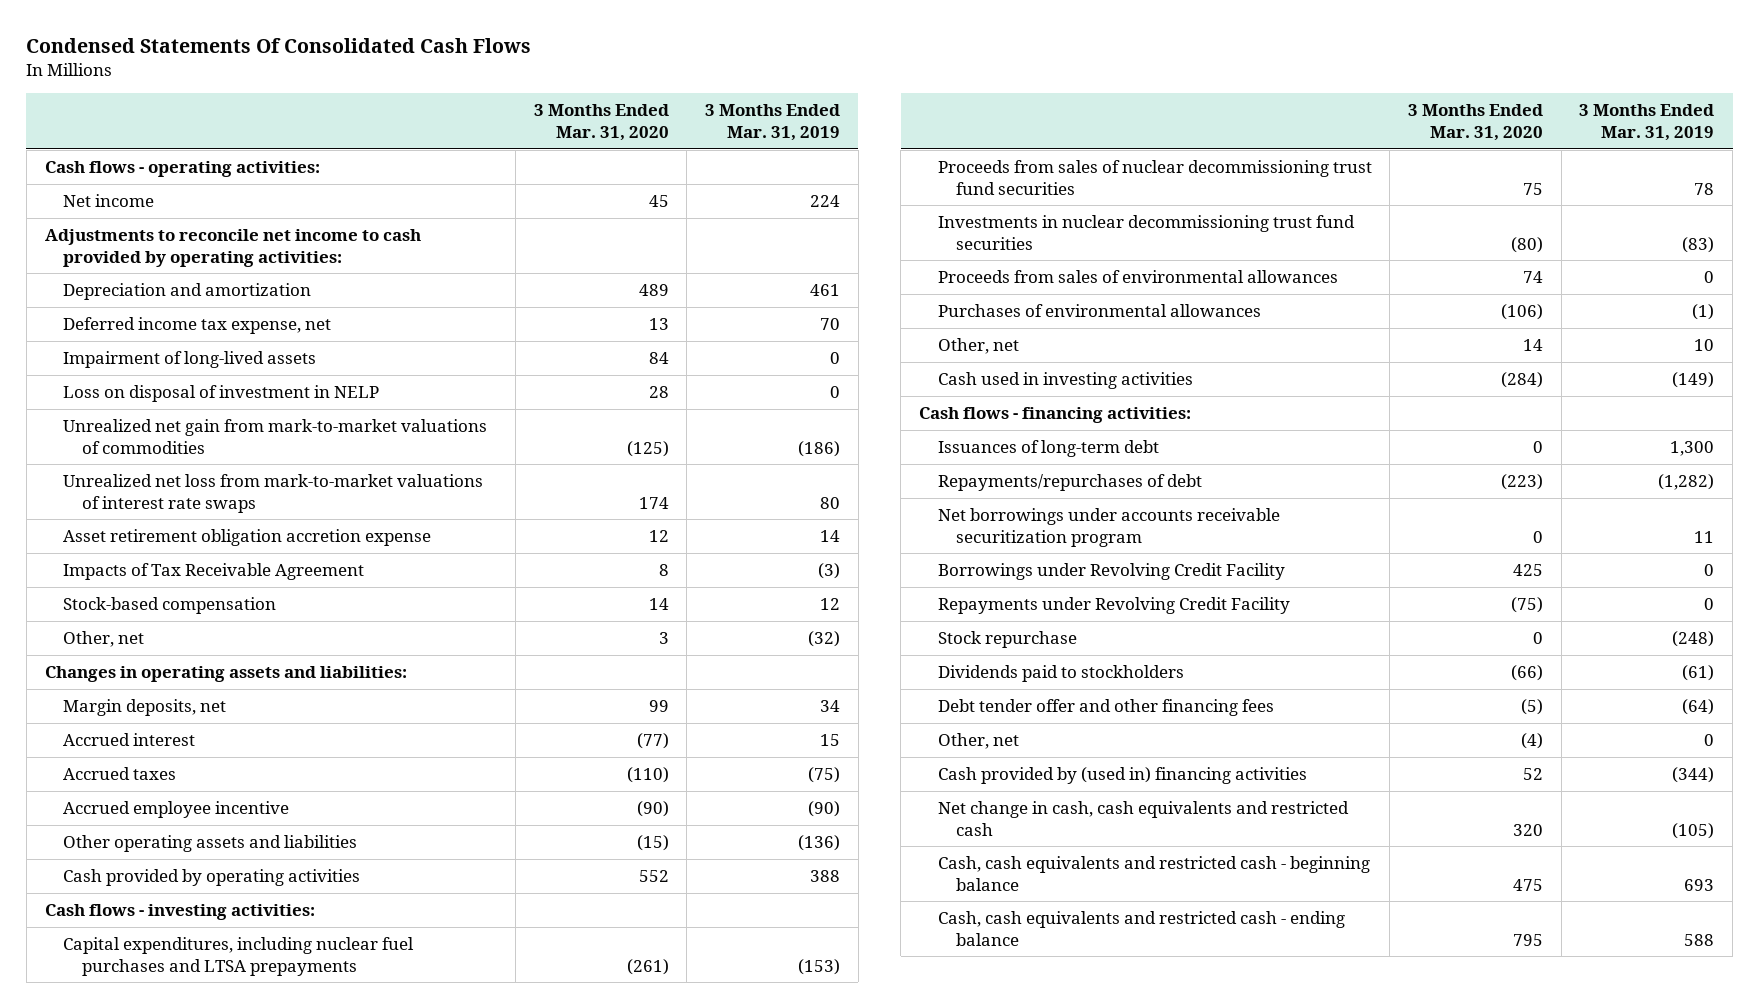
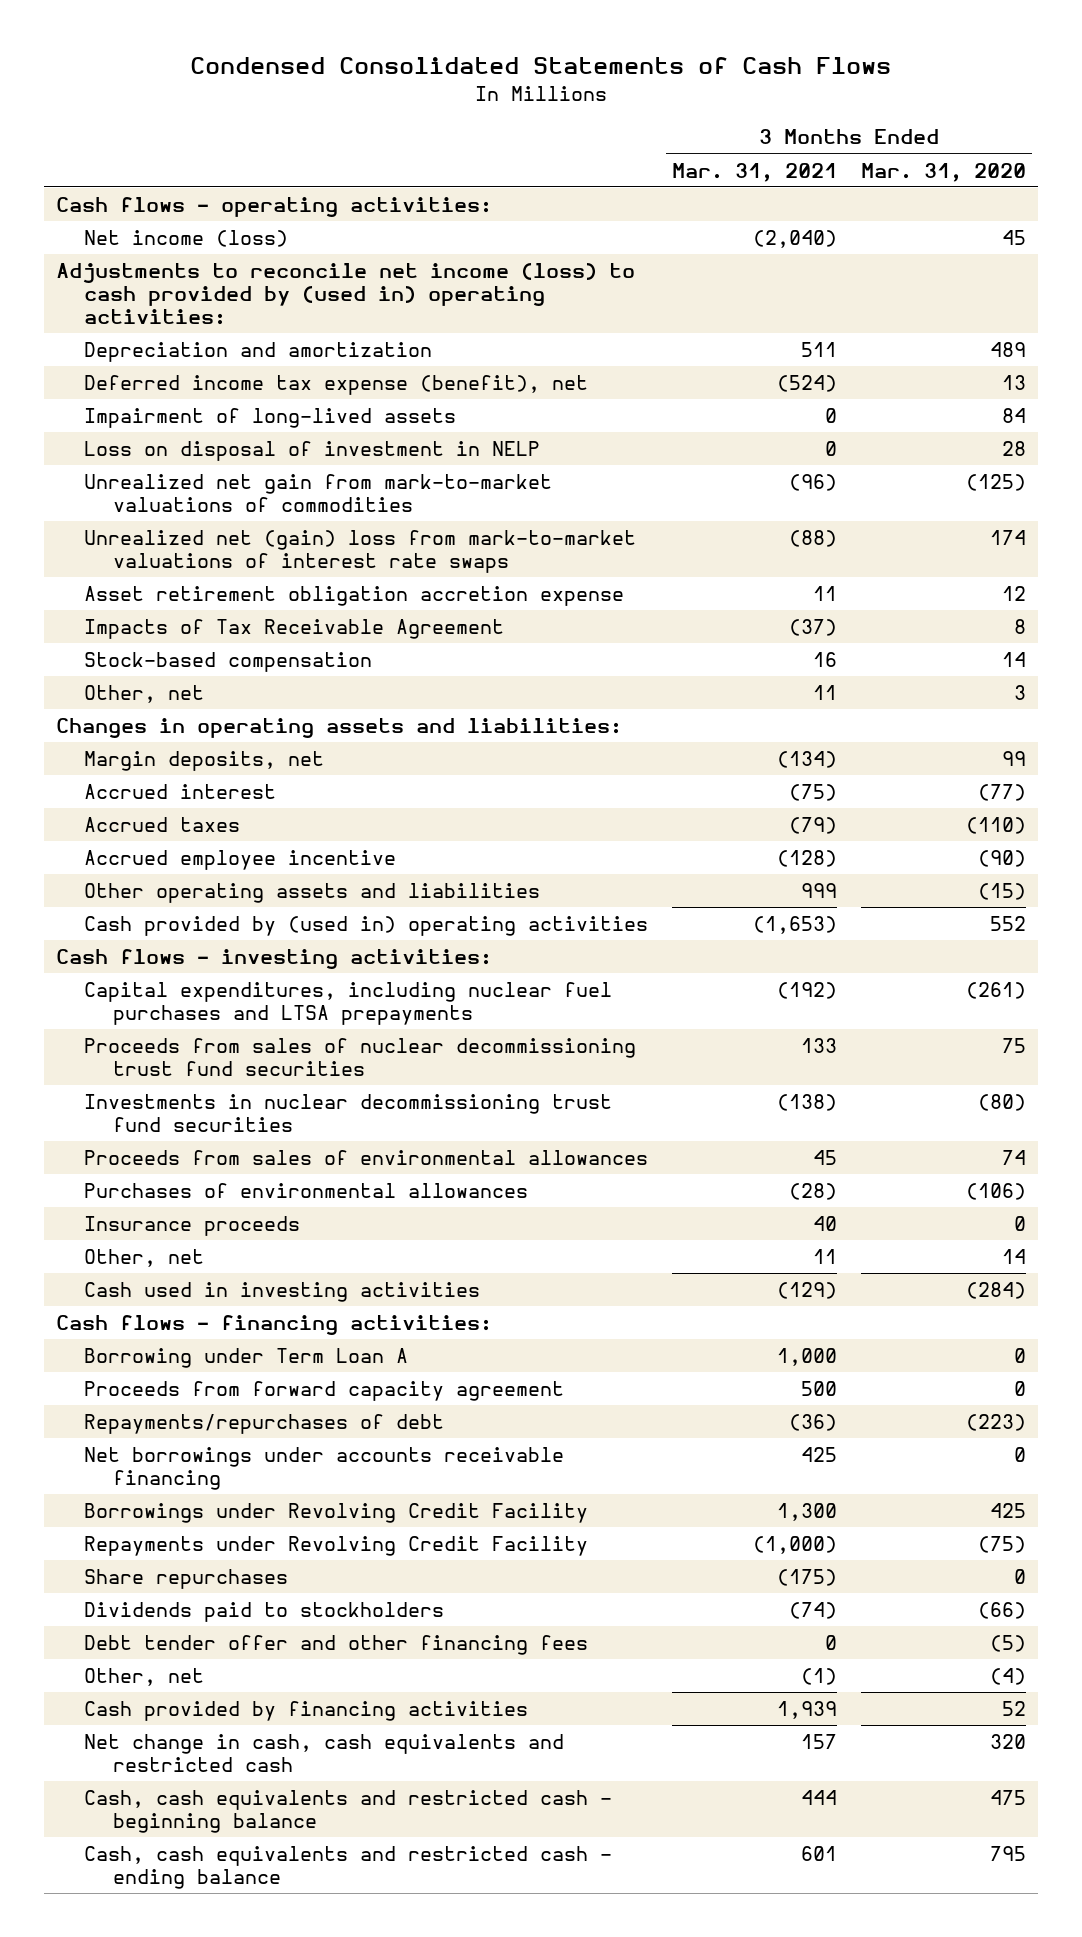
- Condensed Statements Of Consolidated Cash Flows
+ Condensed Consolidated Statements of Cash Flows
- | 3 Months Ended Mar. 31, 2020 | 3 Months Ended Mar. 31, 2019
+ | 3 Months Ended Mar. 31, 2021 | 3 Months Ended Mar. 31, 2020
- Net income | 45 | 224
- Adjustments to reconcile net income to cash provided by operating activities:
+ Net income (loss) | (2,040) | 45
+ Adjustments to reconcile net income (loss) to cash provided by (used in) operating activities:
- Deferred income tax expense, net | 13 | 70
+ Deferred income tax expense (benefit), net | (524) | 13
- Unrealized net loss from mark-to-market valuations of interest rate swaps | 174 | 80
+ Unrealized net (gain) loss from mark-to-market valuations of interest rate swaps | (88) | 174
- Cash provided by operating activities | 552 | 388
+ Cash provided by (used in) operating activities | (1,653) | 552
+ Insurance proceeds | 40 | 0
- Issuances of long-term debt | 0 | 1,300
+ Borrowing under Term Loan A | 1,000 | 0
+ Proceeds from forward capacity agreement | 500 | 0
- Net borrowings under accounts receivable securitization program | 0 | 11
+ Net borrowings under accounts receivable financing | 425 | 0
- Stock repurchase | 0 | (248)
+ Share repurchases | (175) | 0
- Cash provided by (used in) financing activities | 52 | (344)
+ Cash provided by financing activities | 1,939 | 52

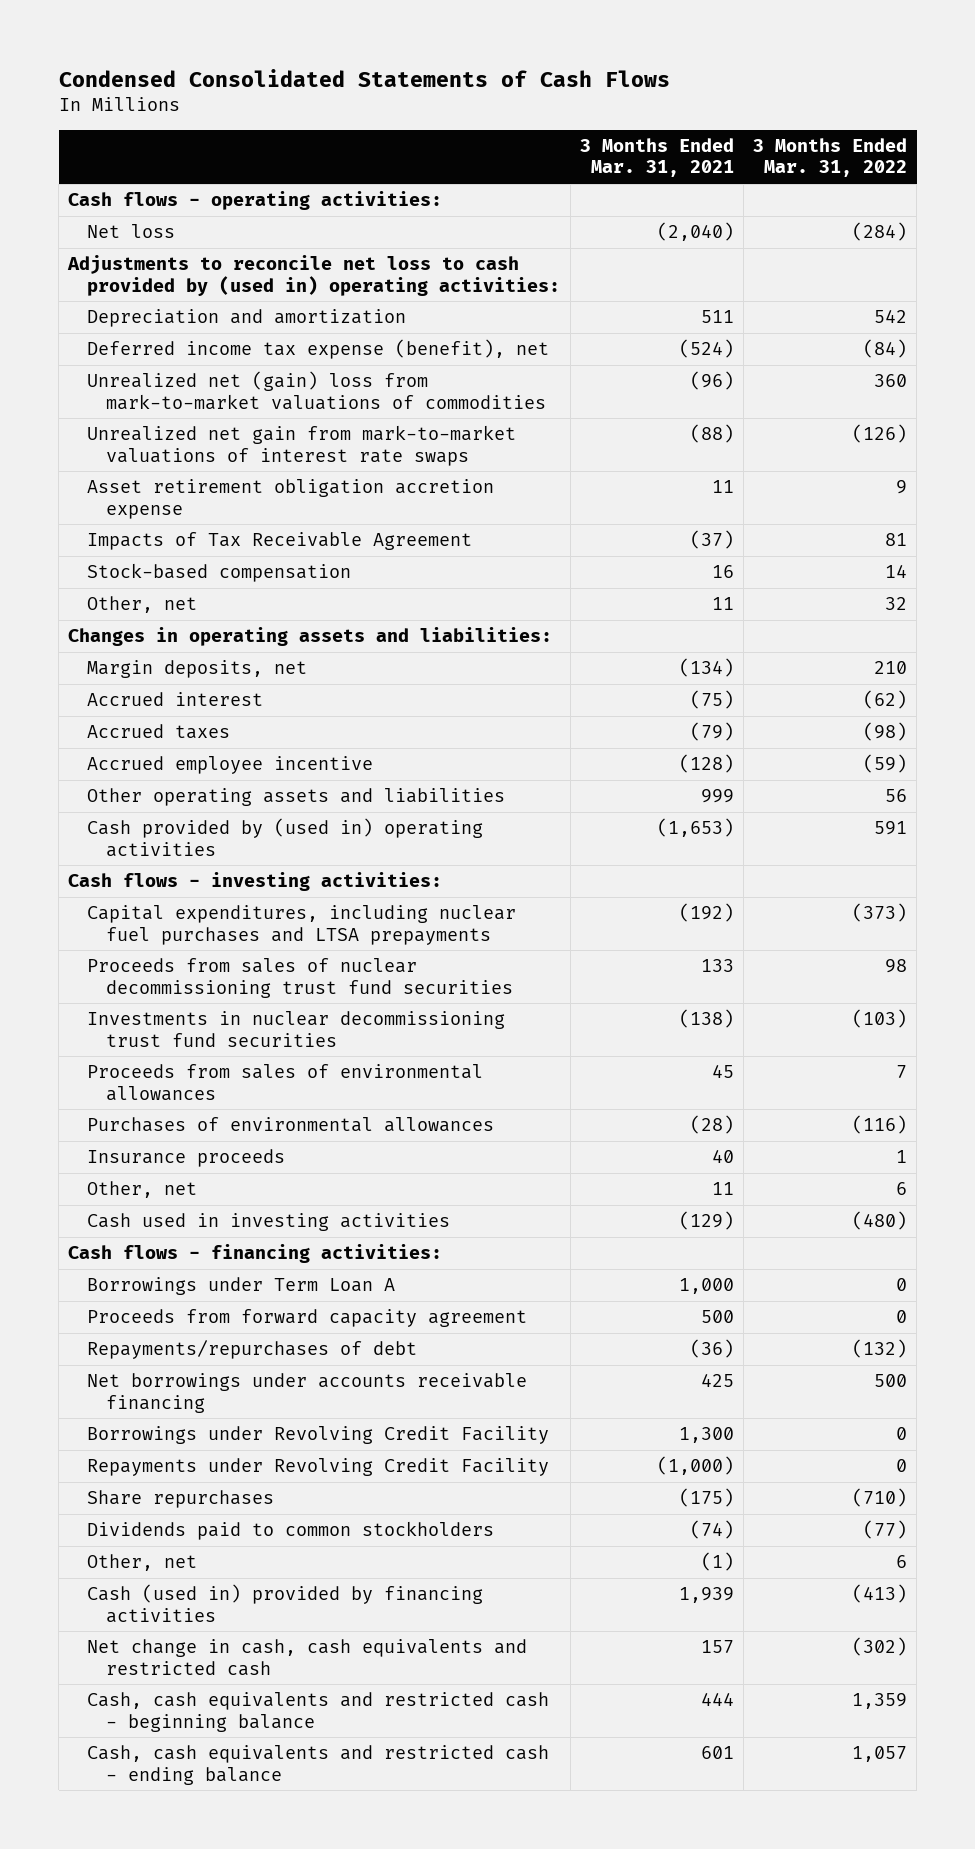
- | 3 Months Ended Mar. 31, 2021 | 3 Months Ended Mar. 31, 2020
+ | 3 Months Ended Mar. 31, 2021 | 3 Months Ended Mar. 31, 2022
- Net income (loss) | (2,040) | 45
- Adjustments to reconcile net income (loss) to cash provided by (used in) operating activities:
+ Net loss | (2,040) | (284)
+ Adjustments to reconcile net loss to cash provided by (used in) operating activities:
- Impairment of long-lived assets | 0 | 84
- Loss on disposal of investment in NELP | 0 | 28
- Unrealized net gain from mark-to-market valuations of commodities | (96) | (125)
- Unrealized net (gain) loss from mark-to-market valuations of interest rate swaps | (88) | 174
+ Unrealized net (gain) loss from mark-to-market valuations of commodities | (96) | 360
+ Unrealized net gain from mark-to-market valuations of interest rate swaps | (88) | (126)
- Borrowing under Term Loan A | 1,000 | 0
+ Borrowings under Term Loan A | 1,000 | 0
- Dividends paid to stockholders | (74) | (66)
- Debt tender offer and other financing fees | 0 | (5)
+ Dividends paid to common stockholders | (74) | (77)
- Cash provided by financing activities | 1,939 | 52
+ Cash (used in) provided by financing activities | 1,939 | (413)

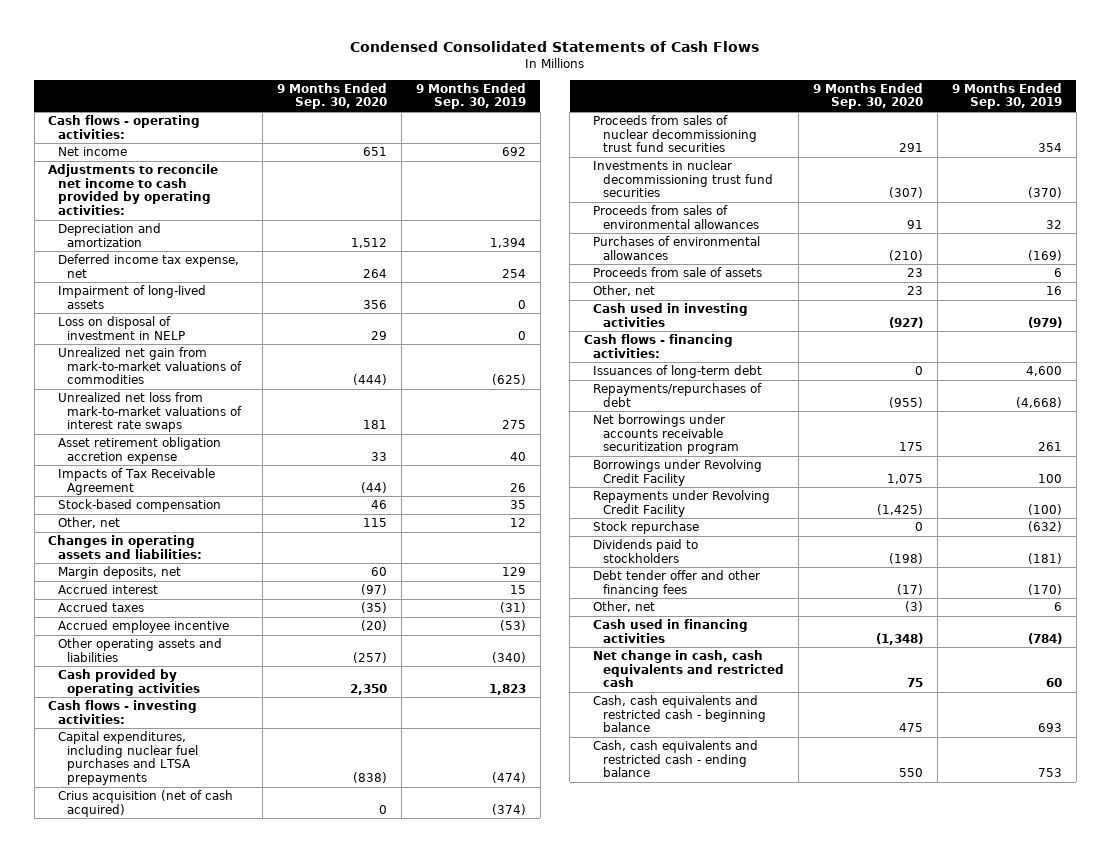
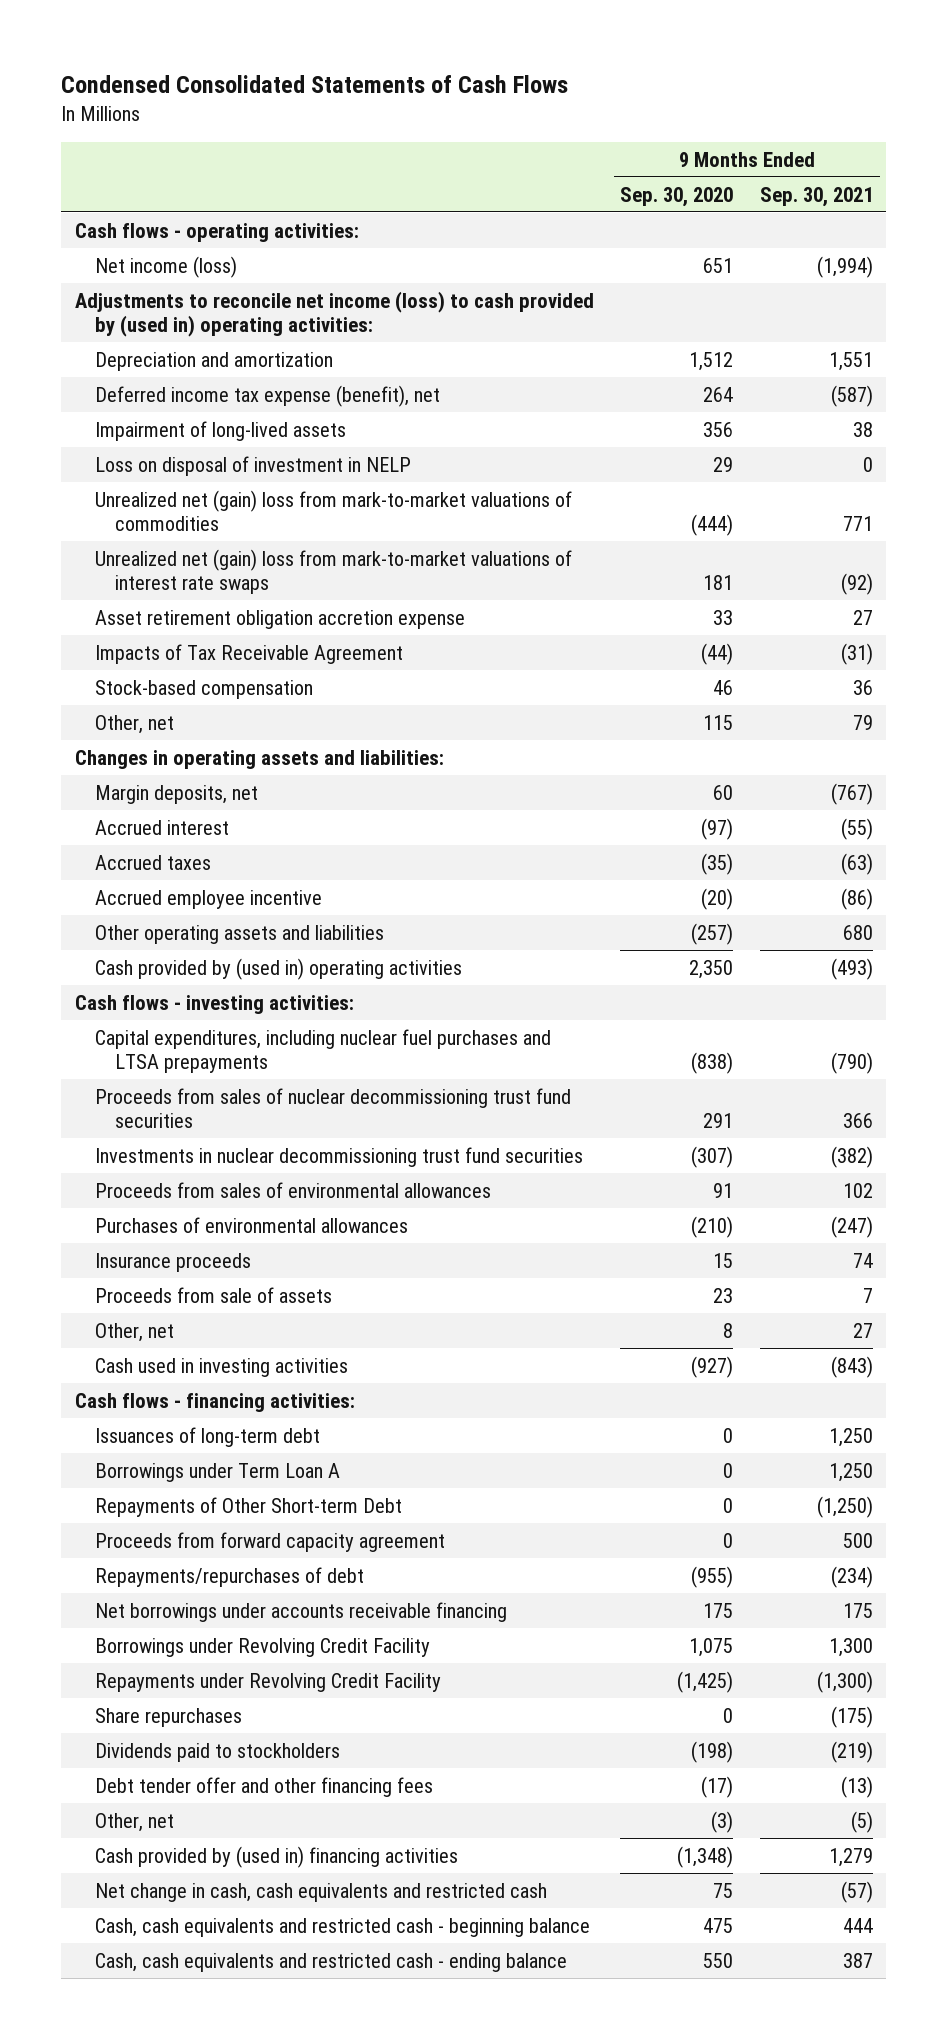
- | 9 Months Ended Sep. 30, 2020 | 9 Months Ended Sep. 30, 2019
+ | 9 Months Ended Sep. 30, 2020 | 9 Months Ended Sep. 30, 2021
- Net income | 651 | 692
- Adjustments to reconcile net income to cash provided by operating activities:
+ Net income (loss) | 651 | (1,994)
+ Adjustments to reconcile net income (loss) to cash provided by (used in) operating activities:
- Deferred income tax expense, net | 264 | 254
+ Deferred income tax expense (benefit), net | 264 | (587)
- Unrealized net gain from mark-to-market valuations of commodities | (444) | (625)
- Unrealized net loss from mark-to-market valuations of interest rate swaps | 181 | 275
+ Unrealized net (gain) loss from mark-to-market valuations of commodities | (444) | 771
+ Unrealized net (gain) loss from mark-to-market valuations of interest rate swaps | 181 | (92)
- Cash provided by operating activities | 2,350 | 1,823
+ Cash provided by (used in) operating activities | 2,350 | (493)
- Crius acquisition (net of cash acquired) | 0 | (374)
+ Insurance proceeds | 15 | 74
- Other, net | 23 | 16
+ Other, net | 8 | 27
+ Borrowings under Term Loan A | 0 | 1,250
+ Repayments of Other Short-term Debt | 0 | (1,250)
+ Proceeds from forward capacity agreement | 0 | 500
- Net borrowings under accounts receivable securitization program | 175 | 261
+ Net borrowings under accounts receivable financing | 175 | 175
- Stock repurchase | 0 | (632)
+ Share repurchases | 0 | (175)
- Cash used in financing activities | (1,348) | (784)
+ Cash provided by (used in) financing activities | (1,348) | 1,279

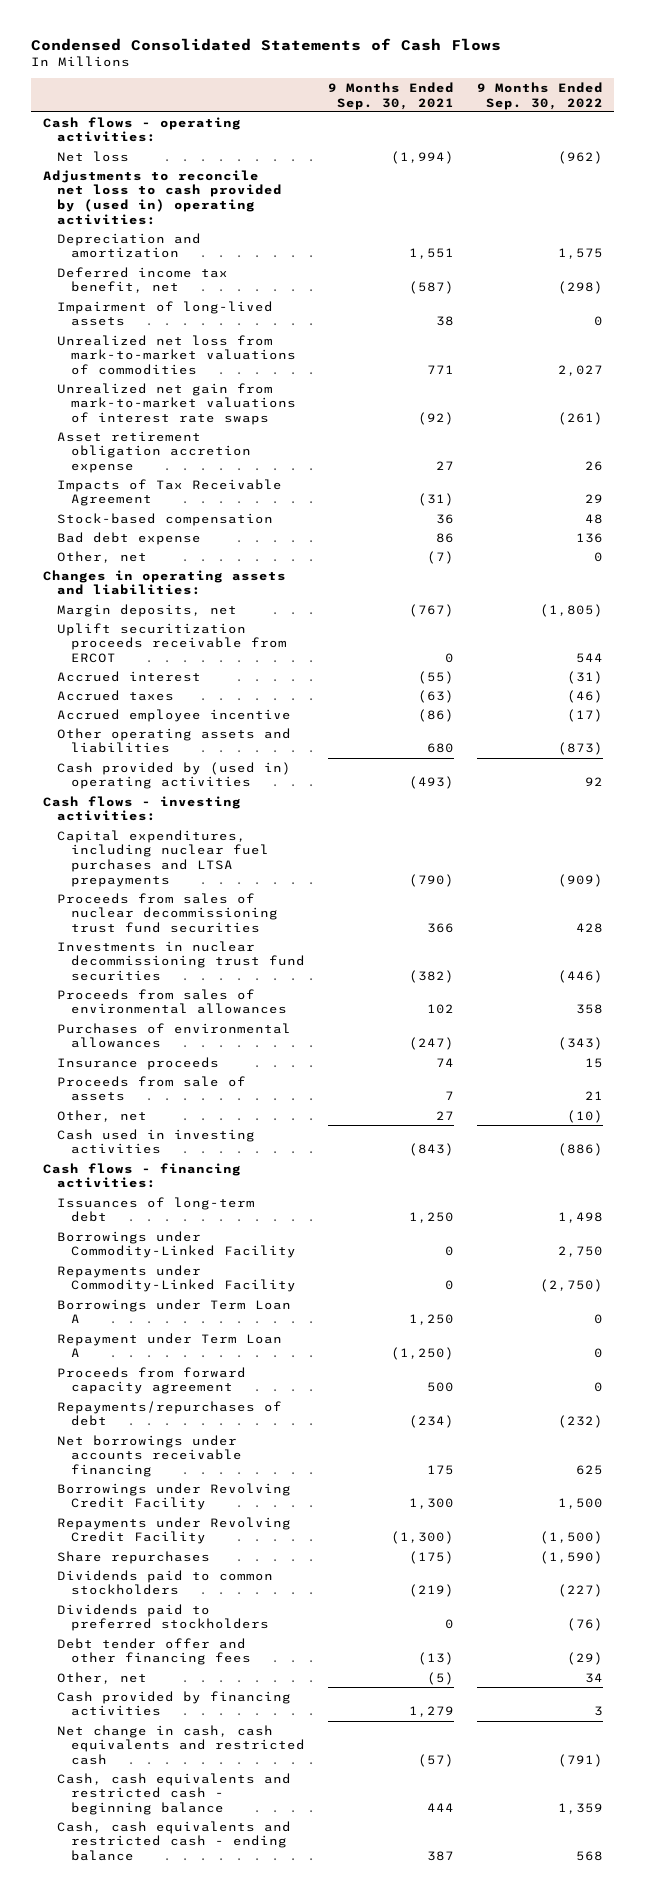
- | 9 Months Ended Sep. 30, 2020 | 9 Months Ended Sep. 30, 2021
+ | 9 Months Ended Sep. 30, 2021 | 9 Months Ended Sep. 30, 2022
- Net income (loss) | 651 | (1,994)
- Adjustments to reconcile net income (loss) to cash provided by (used in) operating activities:
+ Net loss | (1,994) | (962)
+ Adjustments to reconcile net loss to cash provided by (used in) operating activities:
- Deferred income tax expense (benefit), net | 264 | (587)
+ Deferred income tax benefit, net | (587) | (298)
- Loss on disposal of investment in NELP | 29 | 0
- Unrealized net (gain) loss from mark-to-market valuations of commodities | (444) | 771
- Unrealized net (gain) loss from mark-to-market valuations of interest rate swaps | 181 | (92)
+ Unrealized net loss from mark-to-market valuations of commodities | 771 | 2,027
+ Unrealized net gain from mark-to-market valuations of interest rate swaps | (92) | (261)
- Other, net | 115 | 79
+ Bad debt expense | 86 | 136
+ Other, net | (7) | 0
+ Uplift securitization proceeds receivable from ERCOT | 0 | 544
+ Borrowings under Commodity-Linked Facility | 0 | 2,750
+ Repayments under Commodity-Linked Facility | 0 | (2,750)
- Repayments of Other Short-term Debt | 0 | (1,250)
+ Repayment under Term Loan A | (1,250) | 0
- Dividends paid to stockholders | (198) | (219)
+ Dividends paid to common stockholders | (219) | (227)
+ Dividends paid to preferred stockholders | 0 | (76)
- Cash provided by (used in) financing activities | (1,348) | 1,279
+ Cash provided by financing activities | 1,279 | 3

